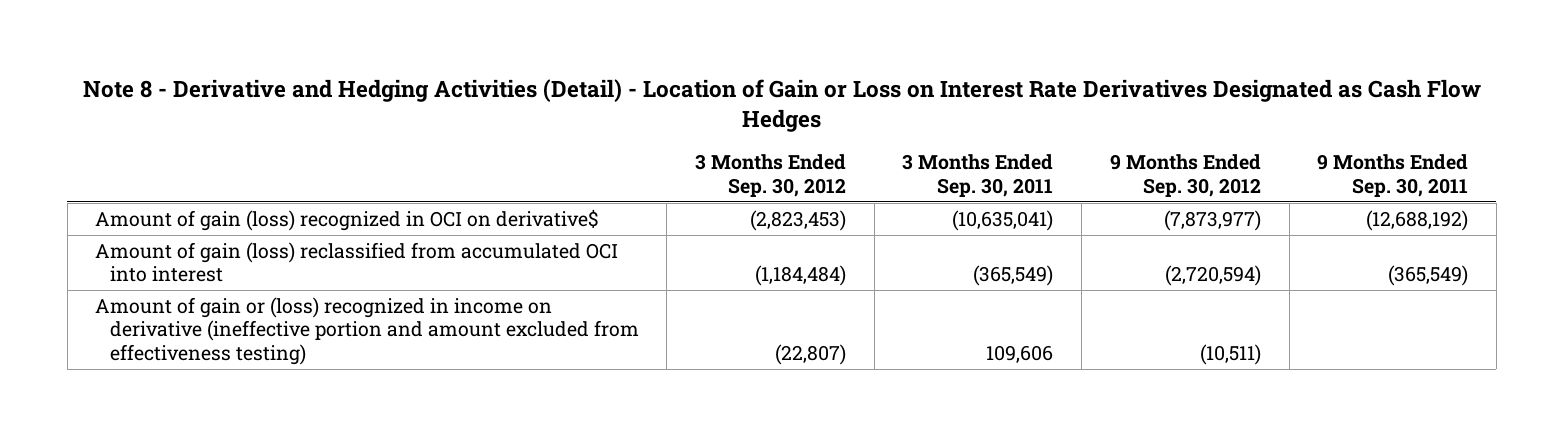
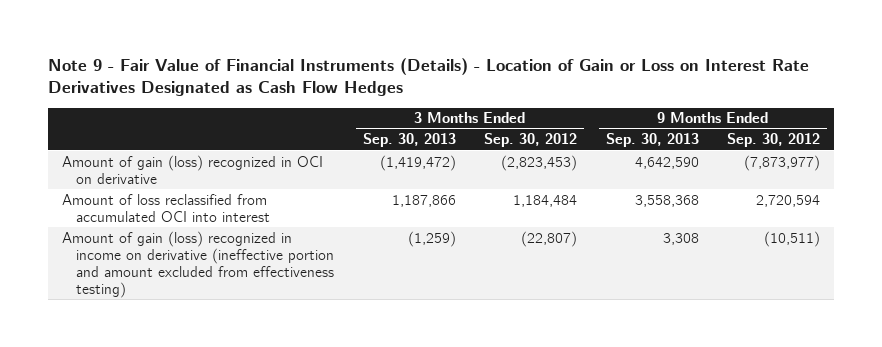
- Note 8 - Derivative and Hedging Activities (Detail) - Location of Gain or Loss on Interest Rate Derivatives Designated as Cash Flow Hedges
+ Note 9 - Fair Value of Financial Instruments (Details) - Location of Gain or Loss on Interest Rate Derivatives Designated as Cash Flow Hedges
- | 3 Months Ended Sep. 30, 2012 | 3 Months Ended Sep. 30, 2011 | 9 Months Ended Sep. 30, 2012 | 9 Months Ended Sep. 30, 2011
+ | 3 Months Ended Sep. 30, 2013 | 3 Months Ended Sep. 30, 2012 | 9 Months Ended Sep. 30, 2013 | 9 Months Ended Sep. 30, 2012
- Amount of gain (loss) recognized in OCI on derivative$ | (2,823,453) | (10,635,041) | (7,873,977) | (12,688,192)
- Amount of gain (loss) reclassified from accumulated OCI into interest | (1,184,484) | (365,549) | (2,720,594) | (365,549)
- Amount of gain or (loss) recognized in income on derivative (ineffective portion and amount excluded from effectiveness testing) | (22,807) | 109,606 | (10,511) |
+ Amount of gain (loss) recognized in OCI on derivative | (1,419,472) | (2,823,453) | 4,642,590 | (7,873,977)
+ Amount of loss reclassified from accumulated OCI into interest | 1,187,866 | 1,184,484 | 3,558,368 | 2,720,594
+ Amount of gain (loss) recognized in income on derivative (ineffective portion and amount excluded from effectiveness testing) | (1,259) | (22,807) | 3,308 | (10,511)

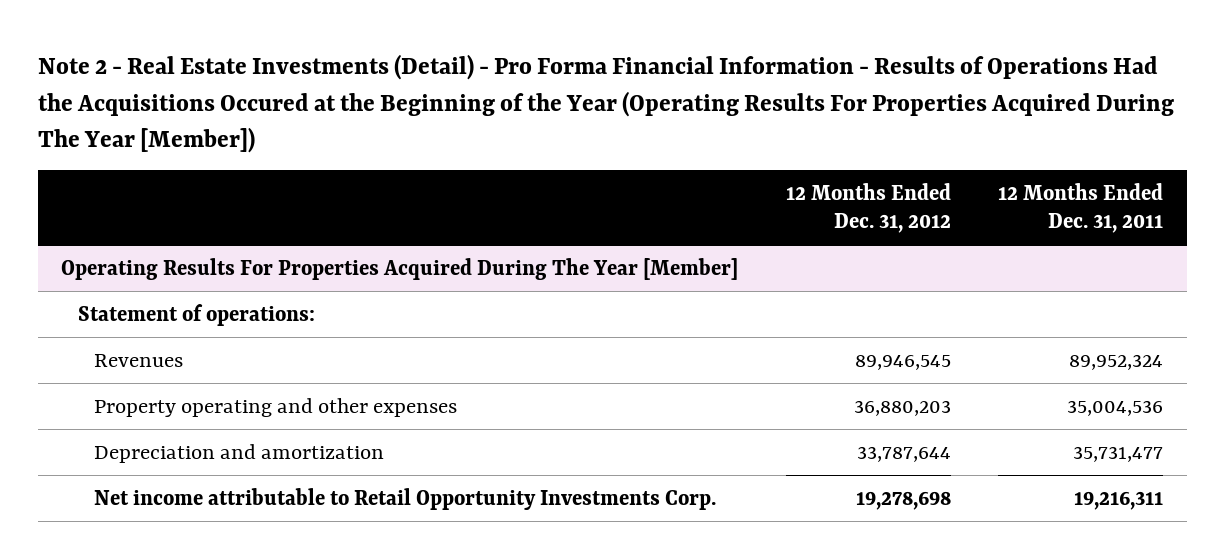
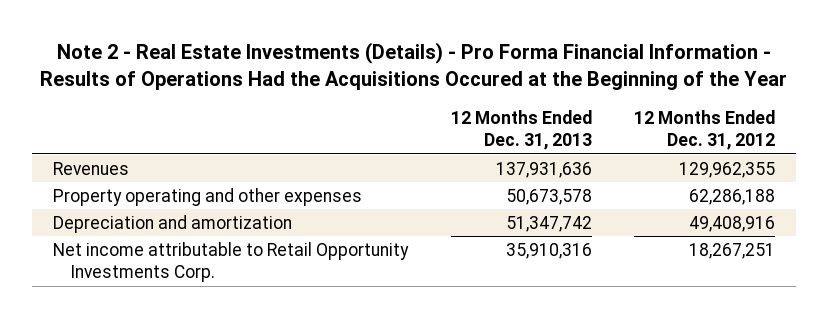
- Note 2 - Real Estate Investments (Detail) - Pro Forma Financial Information - Results of Operations Had the Acquisitions Occured at the Beginning of the Year (Operating Results For Properties Acquired During The Year [Member])
+ Note 2 - Real Estate Investments (Details) - Pro Forma Financial Information - Results of Operations Had the Acquisitions Occured at the Beginning of the Year
- | 12 Months Ended Dec. 31, 2012 | 12 Months Ended Dec. 31, 2011
+ | 12 Months Ended Dec. 31, 2013 | 12 Months Ended Dec. 31, 2012
- Operating Results For Properties Acquired During The Year [Member]
- Statement of operations:
- Revenues | 89,946,545 | 89,952,324
- Property operating and other expenses | 36,880,203 | 35,004,536
- Depreciation and amortization | 33,787,644 | 35,731,477
- Net income attributable to Retail Opportunity Investments Corp. | 19,278,698 | 19,216,311
+ Revenues | 137,931,636 | 129,962,355
+ Property operating and other expenses | 50,673,578 | 62,286,188
+ Depreciation and amortization | 51,347,742 | 49,408,916
+ Net income attributable to Retail Opportunity Investments Corp. | 35,910,316 | 18,267,251

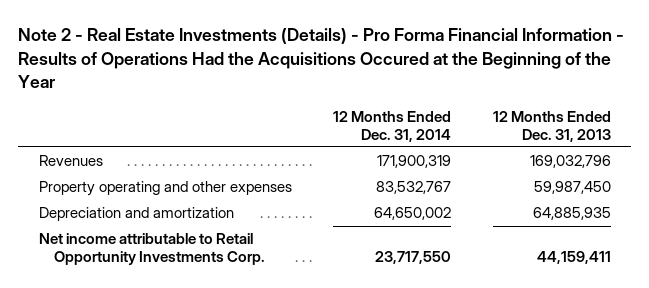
- | 12 Months Ended Dec. 31, 2013 | 12 Months Ended Dec. 31, 2012
+ | 12 Months Ended Dec. 31, 2014 | 12 Months Ended Dec. 31, 2013
- Revenues | 137,931,636 | 129,962,355
- Property operating and other expenses | 50,673,578 | 62,286,188
- Depreciation and amortization | 51,347,742 | 49,408,916
- Net income attributable to Retail Opportunity Investments Corp. | 35,910,316 | 18,267,251
+ Revenues | 171,900,319 | 169,032,796
+ Property operating and other expenses | 83,532,767 | 59,987,450
+ Depreciation and amortization | 64,650,002 | 64,885,935
+ Net income attributable to Retail Opportunity Investments Corp. | 23,717,550 | 44,159,411

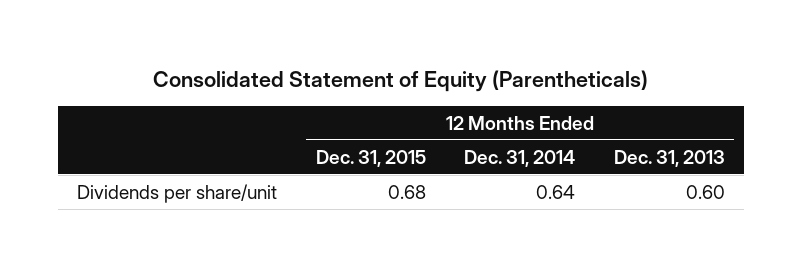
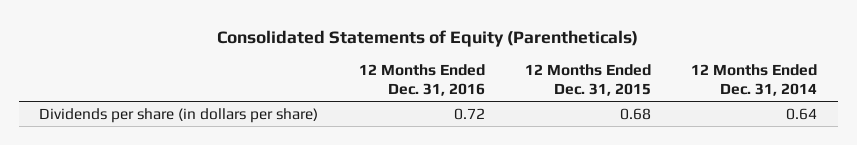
- Consolidated Statement of Equity (Parentheticals)
+ Consolidated Statements of Equity (Parentheticals)
- | 12 Months Ended Dec. 31, 2015 | 12 Months Ended Dec. 31, 2014 | 12 Months Ended Dec. 31, 2013
+ | 12 Months Ended Dec. 31, 2016 | 12 Months Ended Dec. 31, 2015 | 12 Months Ended Dec. 31, 2014
- Dividends per share/unit | 0.68 | 0.64 | 0.60
+ Dividends per share (in dollars per share) | 0.72 | 0.68 | 0.64

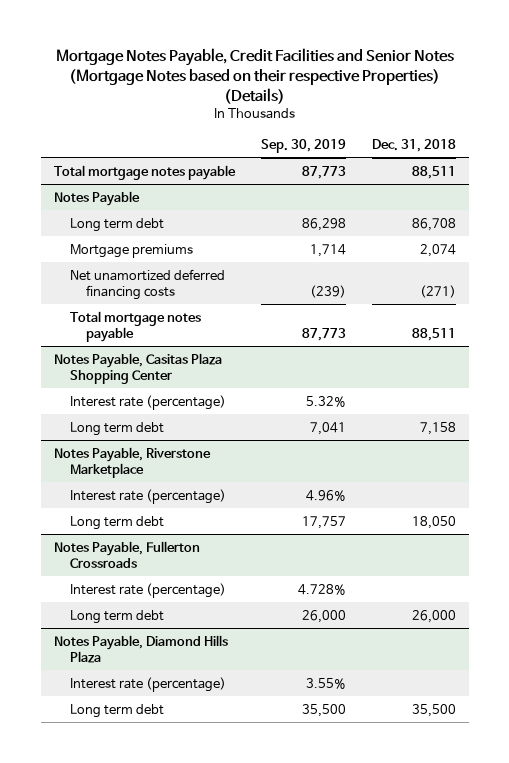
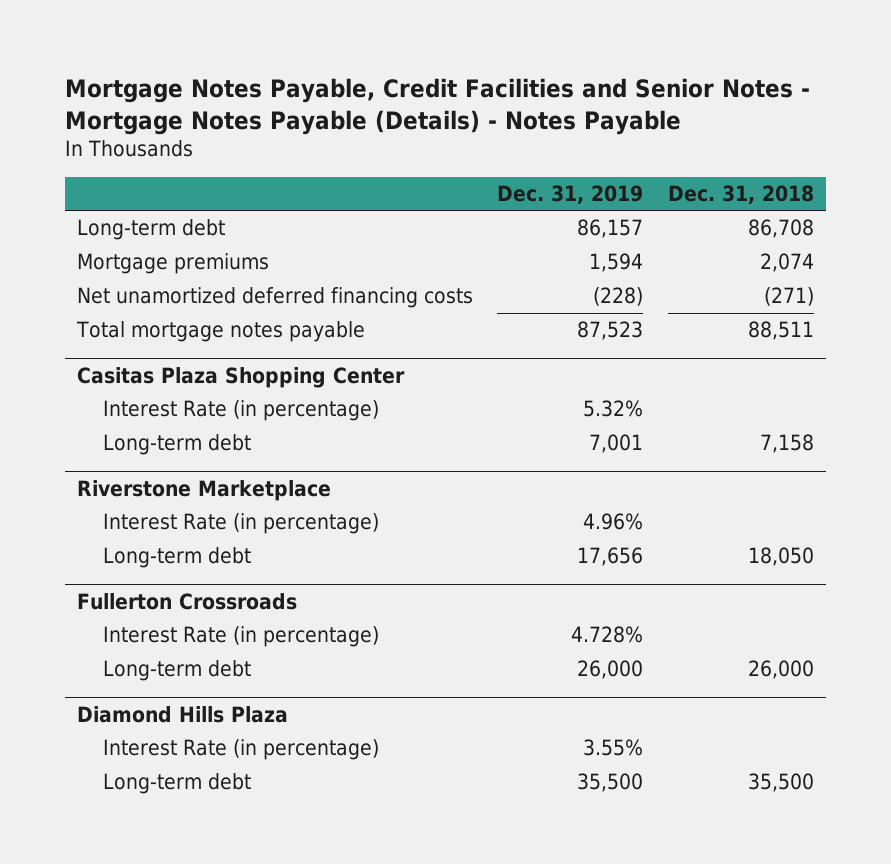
- Mortgage Notes Payable, Credit Facilities and Senior Notes (Mortgage Notes based on their respective Properties) (Details)
+ Mortgage Notes Payable, Credit Facilities and Senior Notes - Mortgage Notes Payable (Details) - Notes Payable
- | Sep. 30, 2019 | Dec. 31, 2018
+ | Dec. 31, 2019 | Dec. 31, 2018
- Total mortgage notes payable | 87,773 | 88,511
- Notes Payable
- Long term debt | 86,298 | 86,708
+ Long-term debt | 86,157 | 86,708
- Notes Payable, Casitas Plaza Shopping Center
- Interest rate (percentage) | 5.32% |
- Long term debt | 7,041 | 7,158
- Notes Payable, Riverstone Marketplace
- Interest rate (percentage) | 4.96% |
- Long term debt | 17,757 | 18,050
- Notes Payable, Fullerton Crossroads
- Interest rate (percentage) | 4.728% |
- Long term debt | 26,000 | 26,000
- Notes Payable, Diamond Hills Plaza
- Interest rate (percentage) | 3.55% |
- Long term debt | 35,500 | 35,500
+ Casitas Plaza Shopping Center
+ Interest Rate (in percentage) | 5.32% |
+ Long-term debt | 7,001 | 7,158
+ Riverstone Marketplace
+ Interest Rate (in percentage) | 4.96% |
+ Long-term debt | 17,656 | 18,050
+ Fullerton Crossroads
+ Interest Rate (in percentage) | 4.728% |
+ Long-term debt | 26,000 | 26,000
+ Diamond Hills Plaza
+ Interest Rate (in percentage) | 3.55% |
+ Long-term debt | 35,500 | 35,500

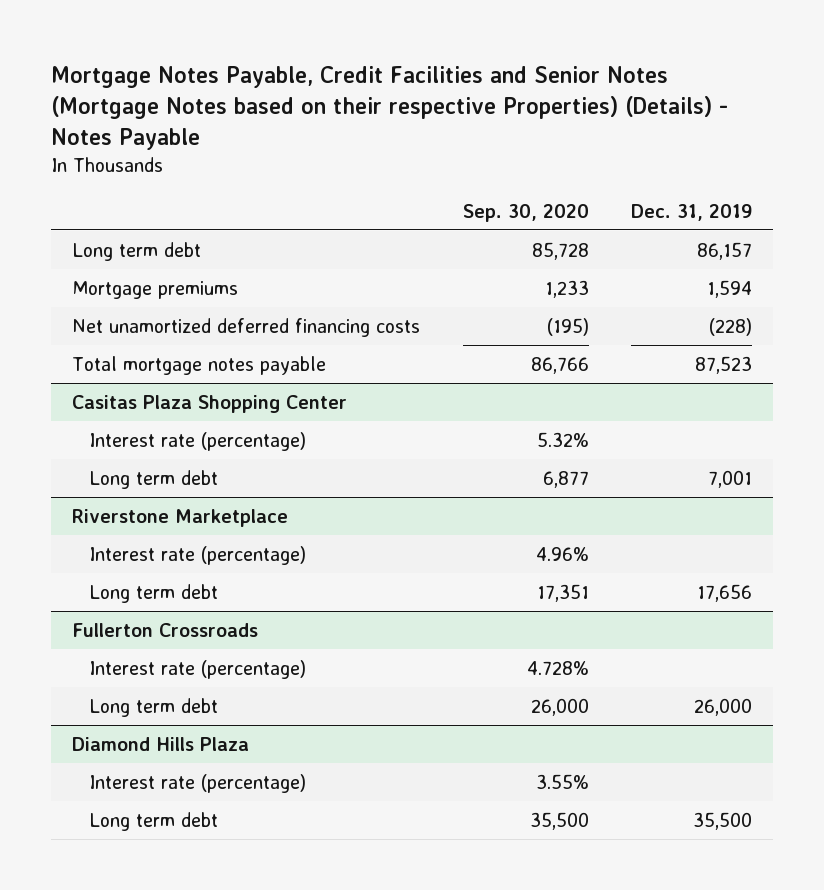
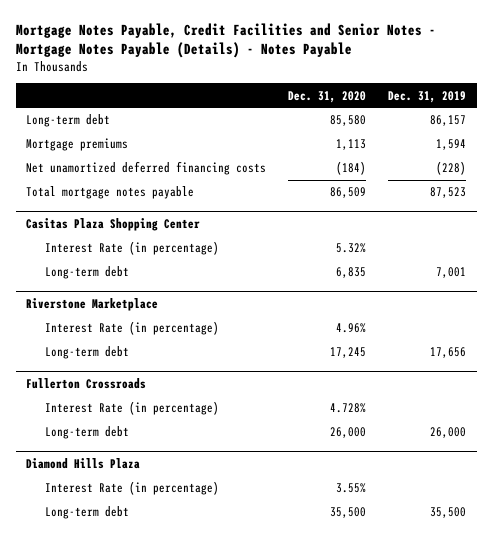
- Mortgage Notes Payable, Credit Facilities and Senior Notes (Mortgage Notes based on their respective Properties) (Details) - Notes Payable
+ Mortgage Notes Payable, Credit Facilities and Senior Notes - Mortgage Notes Payable (Details) - Notes Payable
- | Sep. 30, 2020 | Dec. 31, 2019
+ | Dec. 31, 2020 | Dec. 31, 2019
- Long term debt | 85,728 | 86,157
+ Long-term debt | 85,580 | 86,157
@ Casitas Plaza Shopping Center
- Interest rate (percentage) | 5.32% |
- Long term debt | 6,877 | 7,001
+ Interest Rate (in percentage) | 5.32% |
+ Long-term debt | 6,835 | 7,001
@ Riverstone Marketplace
- Interest rate (percentage) | 4.96% |
- Long term debt | 17,351 | 17,656
+ Interest Rate (in percentage) | 4.96% |
+ Long-term debt | 17,245 | 17,656
@ Fullerton Crossroads
- Interest rate (percentage) | 4.728% |
- Long term debt | 26,000 | 26,000
+ Interest Rate (in percentage) | 4.728% |
+ Long-term debt | 26,000 | 26,000
@ Diamond Hills Plaza
- Interest rate (percentage) | 3.55% |
- Long term debt | 35,500 | 35,500
+ Interest Rate (in percentage) | 3.55% |
+ Long-term debt | 35,500 | 35,500

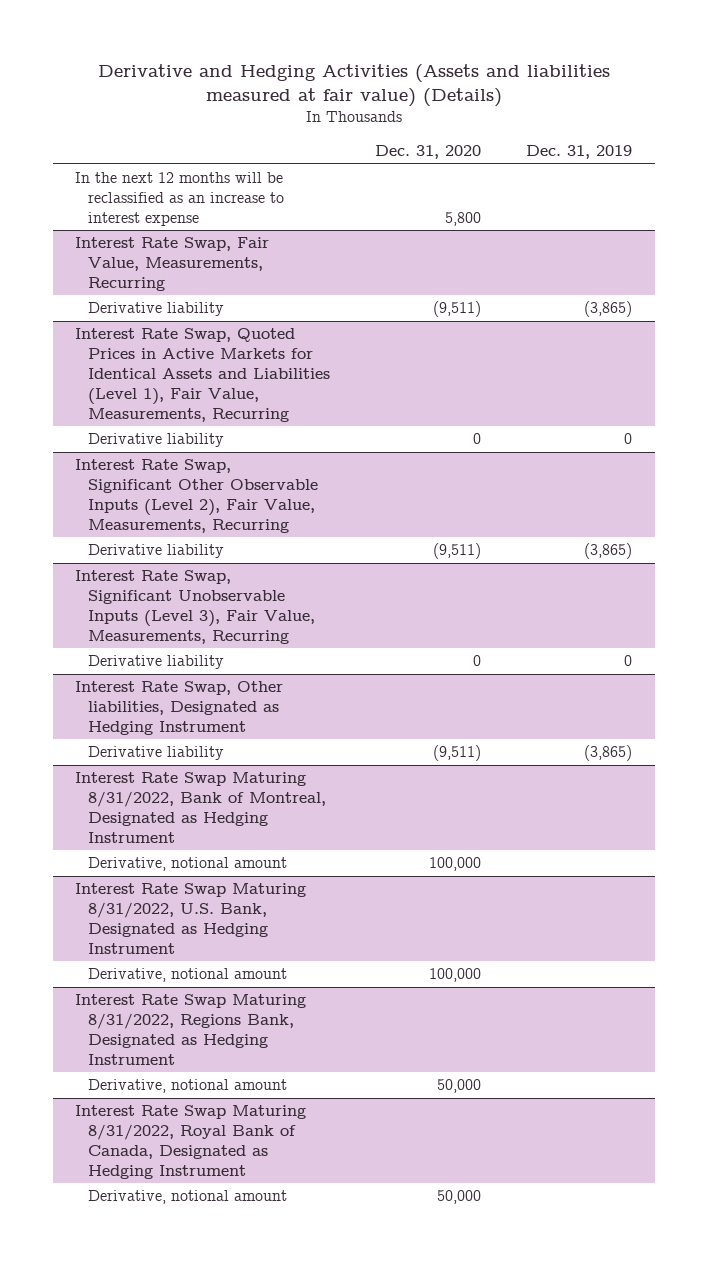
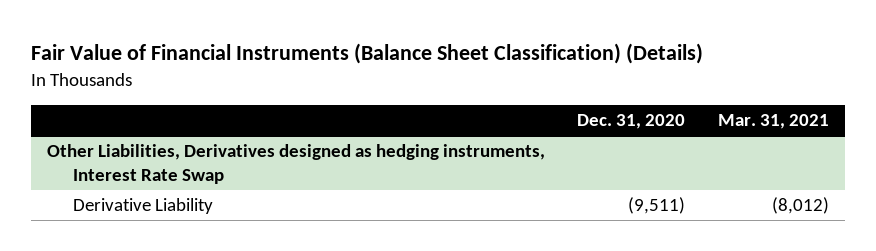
- Derivative and Hedging Activities (Assets and liabilities measured at fair value) (Details)
+ Fair Value of Financial Instruments (Balance Sheet Classification) (Details)
- | Dec. 31, 2020 | Dec. 31, 2019
+ | Dec. 31, 2020 | Mar. 31, 2021
- In the next 12 months will be reclassified as an increase to interest expense | 5,800 |
- Interest Rate Swap, Fair Value, Measurements, Recurring
- Derivative liability | (9,511) | (3,865)
- Interest Rate Swap, Quoted Prices in Active Markets for Identical Assets and Liabilities (Level 1), Fair Value, Measurements, Recurring
- Derivative liability | 0 | 0
- Interest Rate Swap, Significant Other Observable Inputs (Level 2), Fair Value, Measurements, Recurring
- Derivative liability | (9,511) | (3,865)
- Interest Rate Swap, Significant Unobservable Inputs (Level 3), Fair Value, Measurements, Recurring
- Derivative liability | 0 | 0
- Interest Rate Swap, Other liabilities, Designated as Hedging Instrument
- Derivative liability | (9,511) | (3,865)
- Interest Rate Swap Maturing 8/31/2022, Bank of Montreal, Designated as Hedging Instrument
- Derivative, notional amount | 100,000 |
- Interest Rate Swap Maturing 8/31/2022, U.S. Bank, Designated as Hedging Instrument
- Derivative, notional amount | 100,000 |
- Interest Rate Swap Maturing 8/31/2022, Regions Bank, Designated as Hedging Instrument
- Derivative, notional amount | 50,000 |
- Interest Rate Swap Maturing 8/31/2022, Royal Bank of Canada, Designated as Hedging Instrument
- Derivative, notional amount | 50,000 |
+ Other Liabilities, Derivatives designed as hedging instruments, Interest Rate Swap
+ Derivative Liability | (9,511) | (8,012)

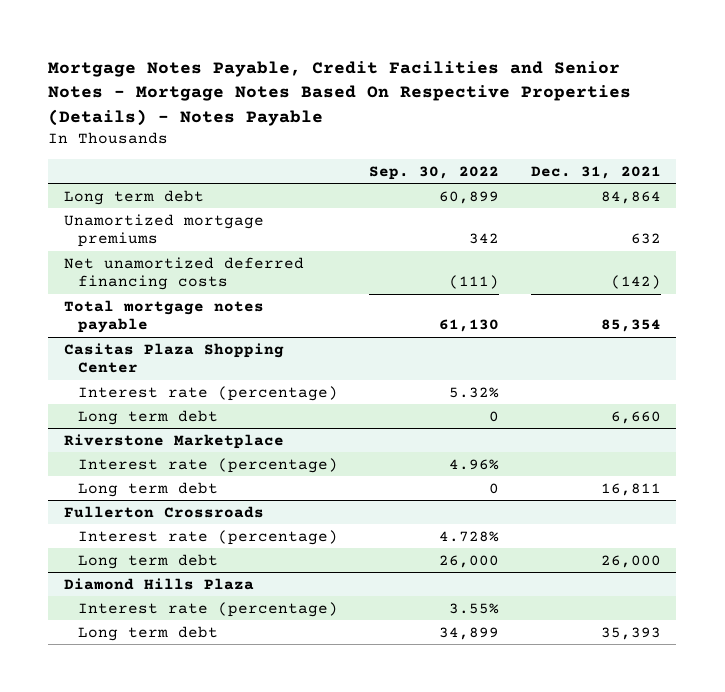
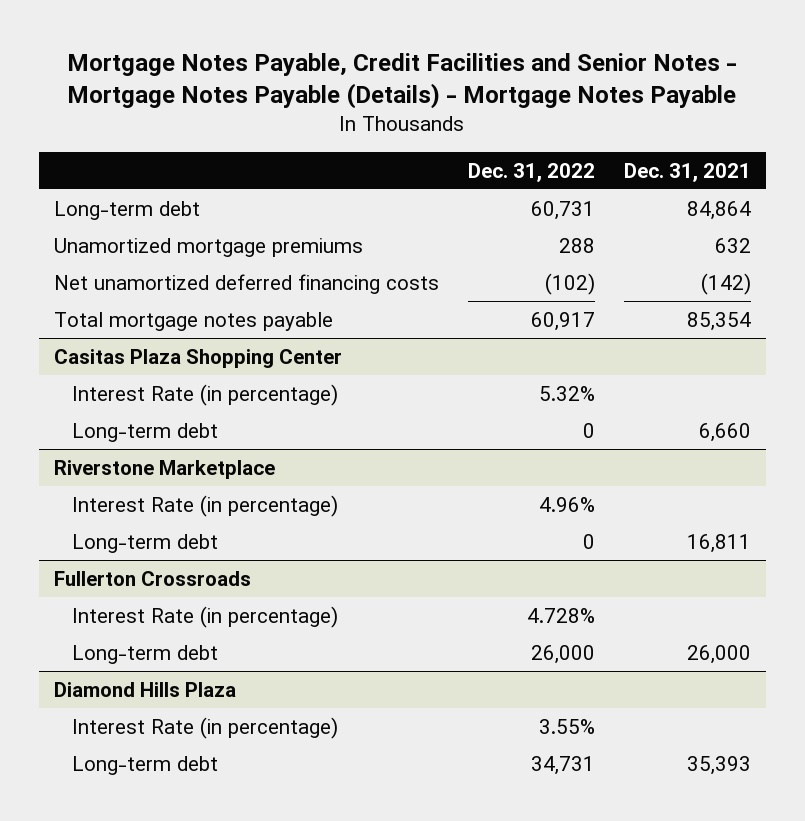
- Mortgage Notes Payable, Credit Facilities and Senior Notes - Mortgage Notes Based On Respective Properties (Details) - Notes Payable
+ Mortgage Notes Payable, Credit Facilities and Senior Notes - Mortgage Notes Payable (Details) - Mortgage Notes Payable
- | Sep. 30, 2022 | Dec. 31, 2021
+ | Dec. 31, 2022 | Dec. 31, 2021
- Long term debt | 60,899 | 84,864
+ Long-term debt | 60,731 | 84,864
@ Casitas Plaza Shopping Center
- Interest rate (percentage) | 5.32% |
- Long term debt | 0 | 6,660
+ Interest Rate (in percentage) | 5.32% |
+ Long-term debt | 0 | 6,660
@ Riverstone Marketplace
- Interest rate (percentage) | 4.96% |
- Long term debt | 0 | 16,811
+ Interest Rate (in percentage) | 4.96% |
+ Long-term debt | 0 | 16,811
@ Fullerton Crossroads
- Interest rate (percentage) | 4.728% |
- Long term debt | 26,000 | 26,000
+ Interest Rate (in percentage) | 4.728% |
+ Long-term debt | 26,000 | 26,000
@ Diamond Hills Plaza
- Interest rate (percentage) | 3.55% |
- Long term debt | 34,899 | 35,393
+ Interest Rate (in percentage) | 3.55% |
+ Long-term debt | 34,731 | 35,393

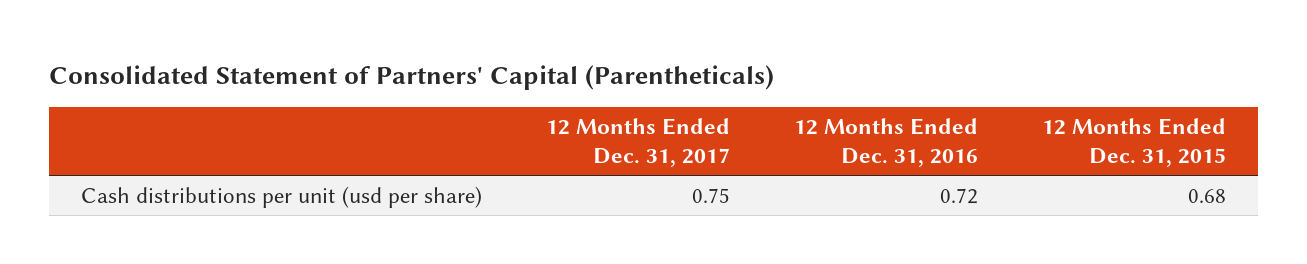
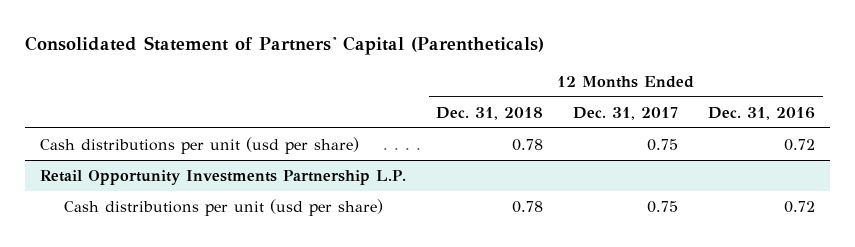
- | 12 Months Ended Dec. 31, 2017 | 12 Months Ended Dec. 31, 2016 | 12 Months Ended Dec. 31, 2015
+ | 12 Months Ended Dec. 31, 2018 | 12 Months Ended Dec. 31, 2017 | 12 Months Ended Dec. 31, 2016
+ Retail Opportunity Investments Partnership L.P.
+ Cash distributions per unit (usd per share) | 0.78 | 0.75 | 0.72

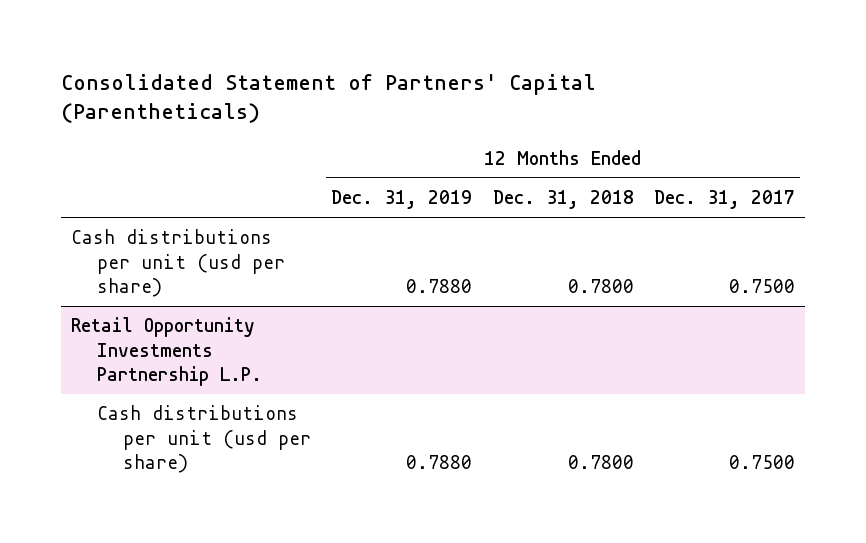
- | 12 Months Ended Dec. 31, 2018 | 12 Months Ended Dec. 31, 2017 | 12 Months Ended Dec. 31, 2016
+ | 12 Months Ended Dec. 31, 2019 | 12 Months Ended Dec. 31, 2018 | 12 Months Ended Dec. 31, 2017
- Cash distributions per unit (usd per share) | 0.78 | 0.75 | 0.72
+ Cash distributions per unit (usd per share) | 0.7880 | 0.7800 | 0.7500
@ Retail Opportunity Investments Partnership L.P.
- Cash distributions per unit (usd per share) | 0.78 | 0.75 | 0.72
+ Cash distributions per unit (usd per share) | 0.7880 | 0.7800 | 0.7500

